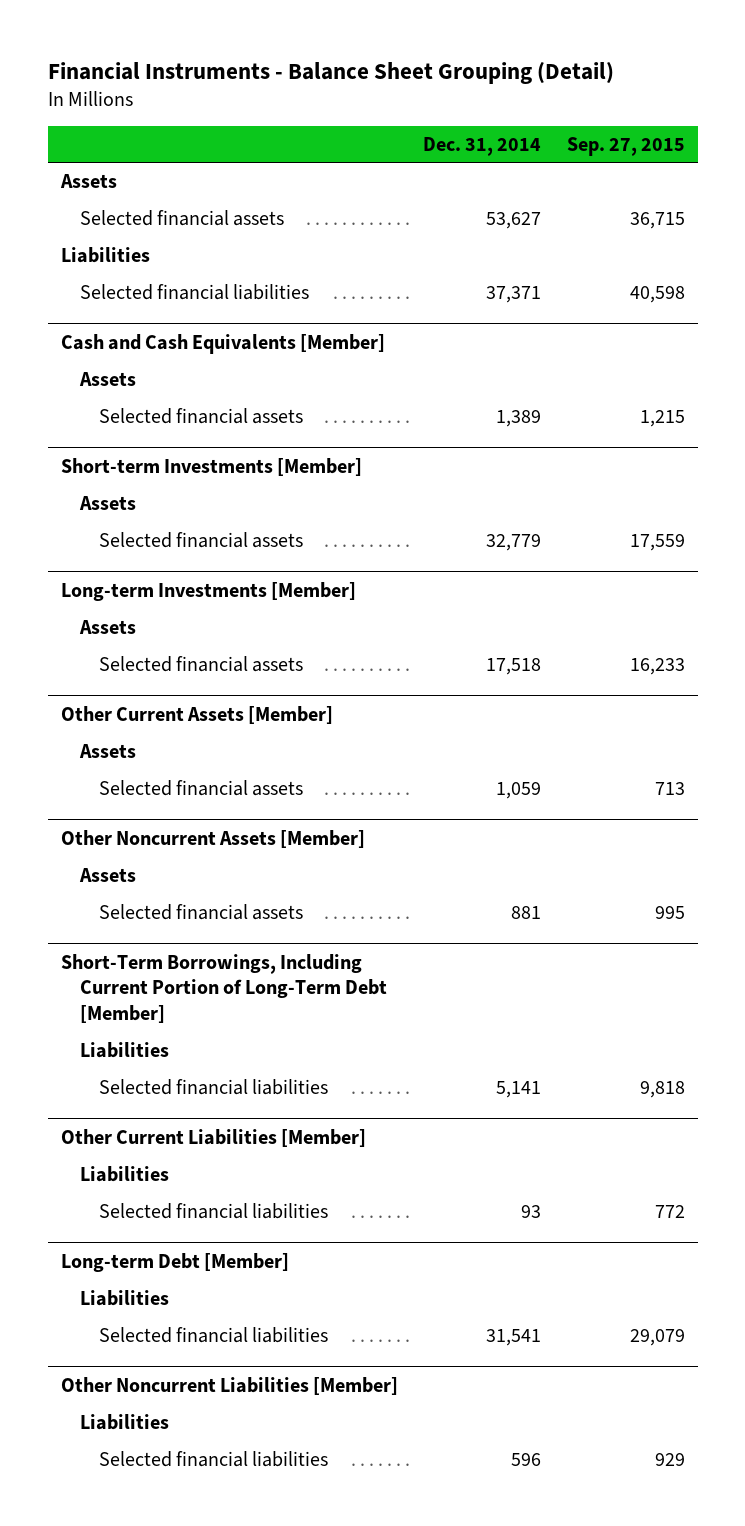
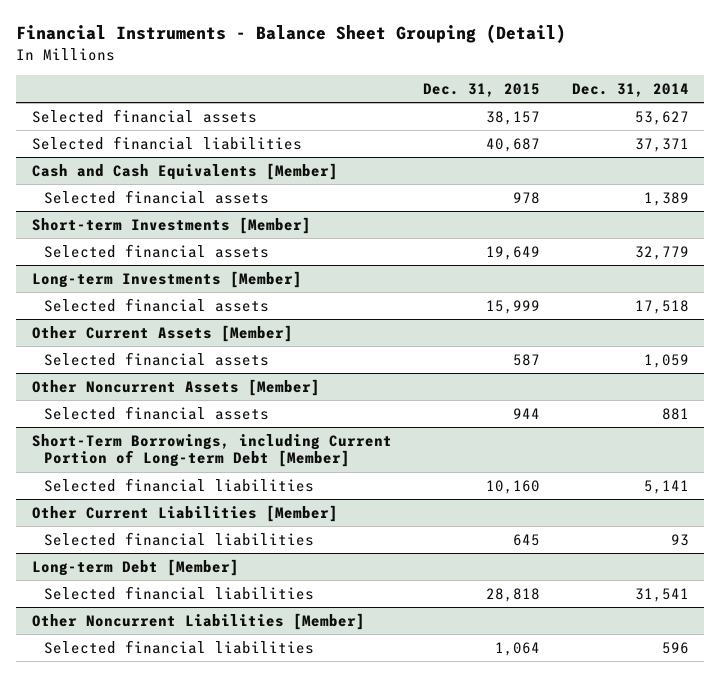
- | Dec. 31, 2014 | Sep. 27, 2015
+ | Dec. 31, 2015 | Dec. 31, 2014
- Assets
- Liabilities
@ Cash and Cash Equivalents [Member]
- Assets
@ Short-term Investments [Member]
- Assets
@ Long-term Investments [Member]
- Assets
@ Other Current Assets [Member]
- Assets
@ Other Noncurrent Assets [Member]
- Assets
- Short-Term Borrowings, Including Current Portion of Long-Term Debt [Member]
- Liabilities
+ Short-Term Borrowings, including Current Portion of Long-term Debt [Member]
@ Other Current Liabilities [Member]
- Liabilities
@ Long-term Debt [Member]
- Liabilities
@ Other Noncurrent Liabilities [Member]
- Liabilities

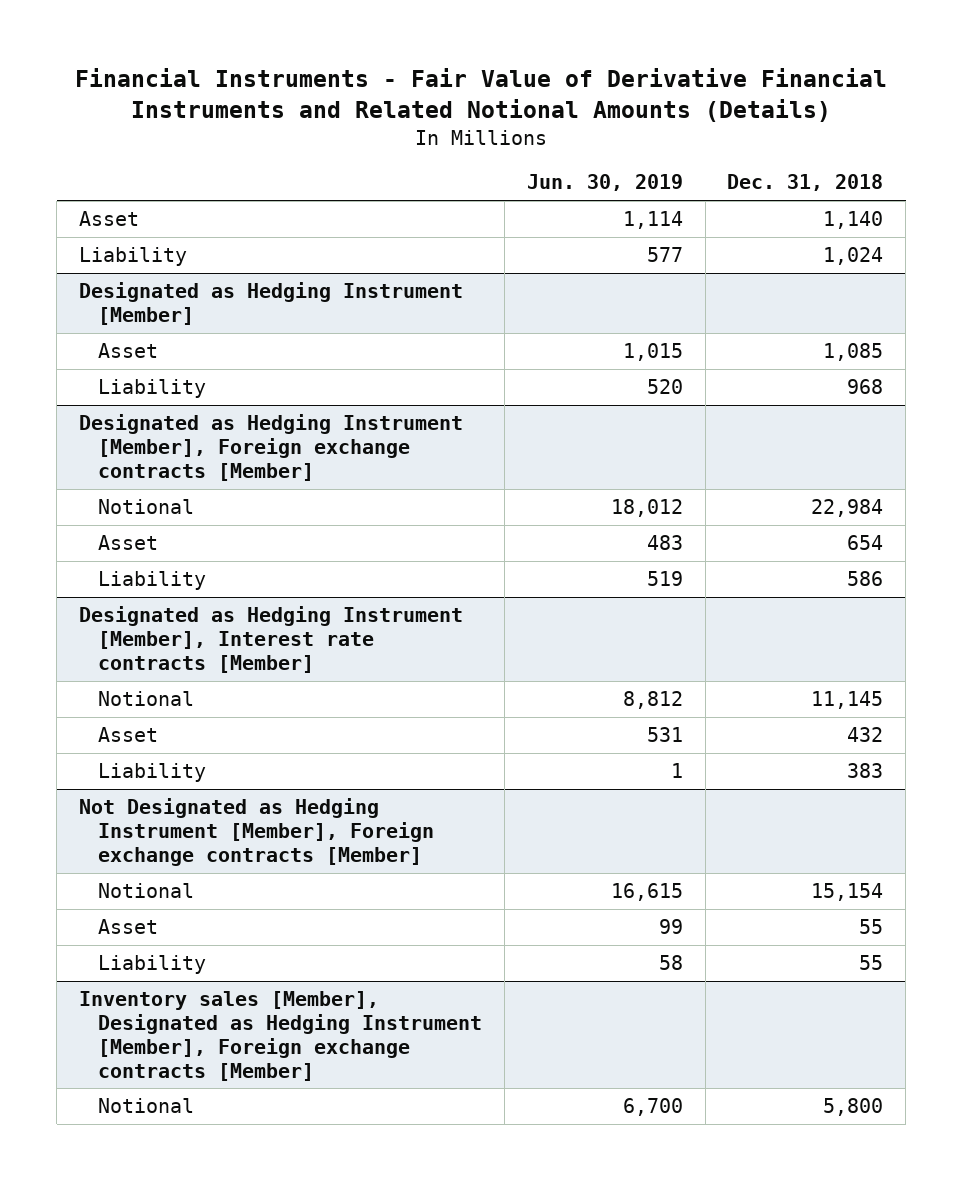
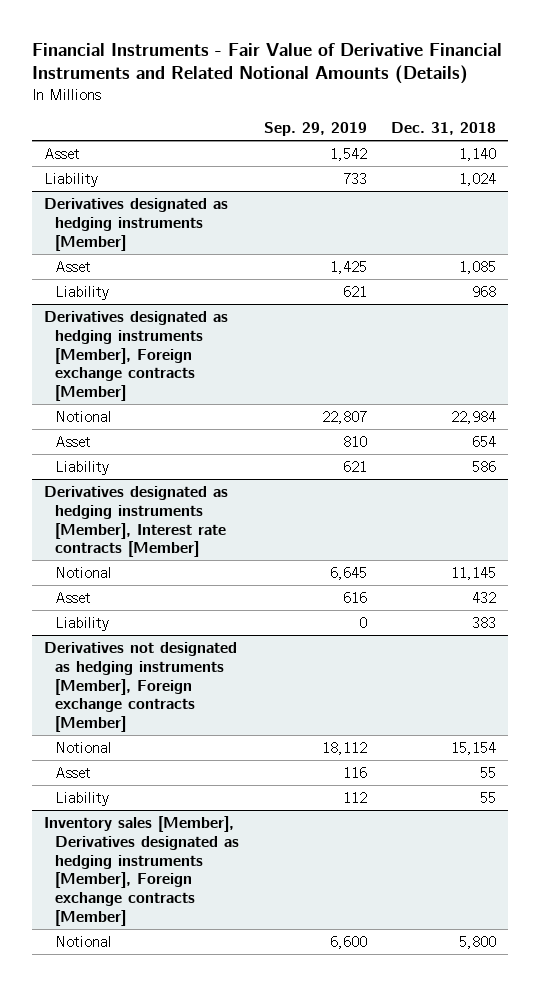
- | Jun. 30, 2019 | Dec. 31, 2018
+ | Sep. 29, 2019 | Dec. 31, 2018
- Designated as Hedging Instrument [Member]
+ Derivatives designated as hedging instruments [Member]
- Designated as Hedging Instrument [Member], Foreign exchange contracts [Member]
+ Derivatives designated as hedging instruments [Member], Foreign exchange contracts [Member]
- Designated as Hedging Instrument [Member], Interest rate contracts [Member]
+ Derivatives designated as hedging instruments [Member], Interest rate contracts [Member]
- Not Designated as Hedging Instrument [Member], Foreign exchange contracts [Member]
+ Derivatives not designated as hedging instruments [Member], Foreign exchange contracts [Member]
- Inventory sales [Member], Designated as Hedging Instrument [Member], Foreign exchange contracts [Member]
+ Inventory sales [Member], Derivatives designated as hedging instruments [Member], Foreign exchange contracts [Member]

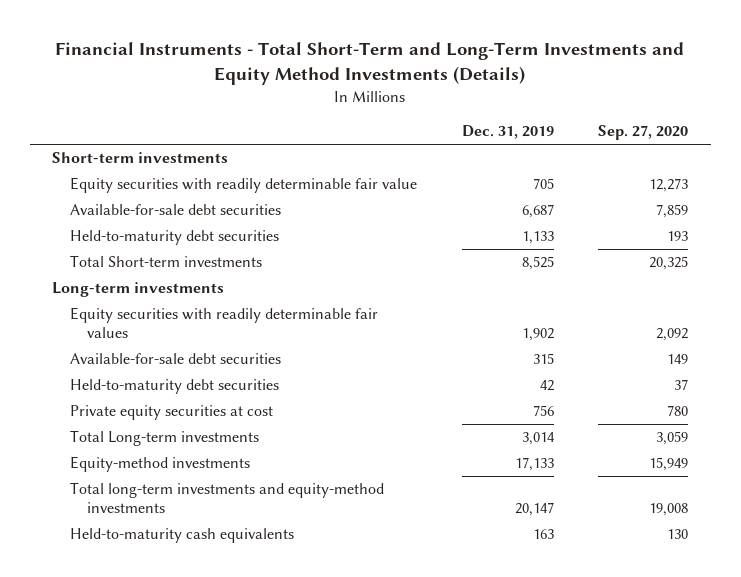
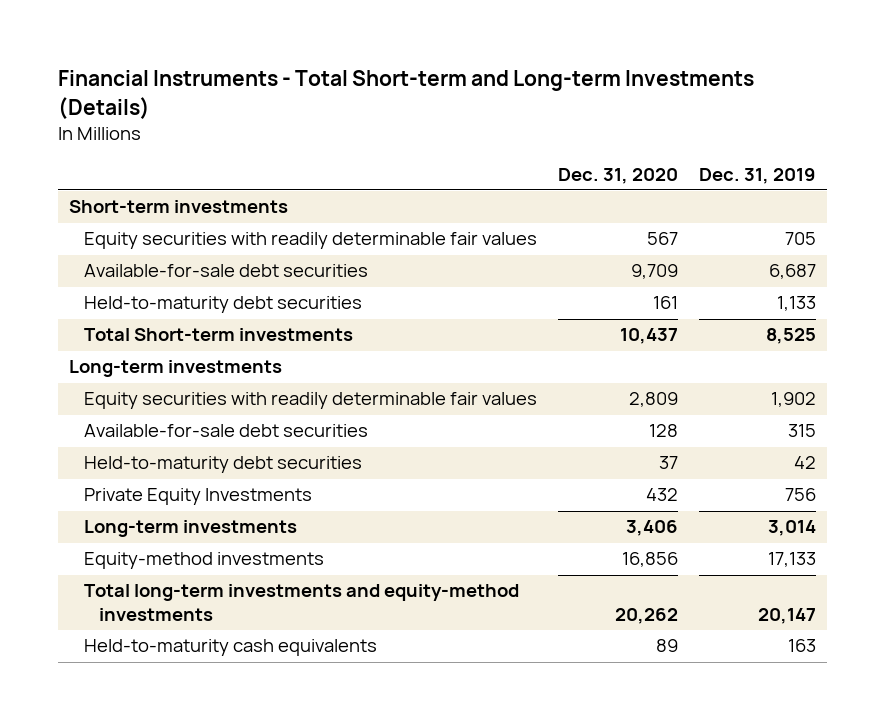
- Financial Instruments - Total Short-Term and Long-Term Investments and Equity Method Investments (Details)
+ Financial Instruments - Total Short-term and Long-term Investments (Details)
- | Dec. 31, 2019 | Sep. 27, 2020
+ | Dec. 31, 2020 | Dec. 31, 2019
- Equity securities with readily determinable fair value | 705 | 12,273
+ Equity securities with readily determinable fair values | 567 | 705
- Private equity securities at cost | 756 | 780
- Total Long-term investments | 3,014 | 3,059
+ Private Equity Investments | 432 | 756
+ Long-term investments | 3,406 | 3,014

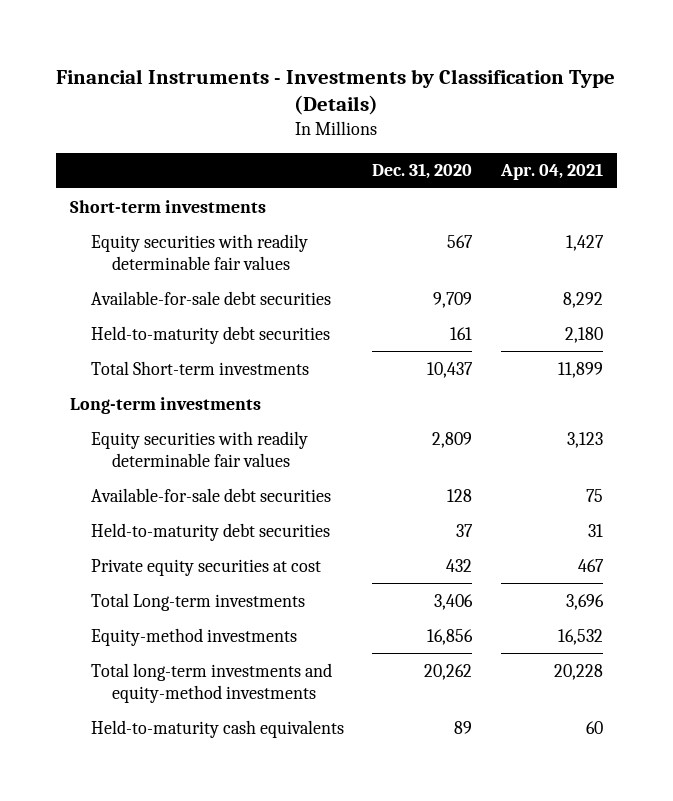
- Financial Instruments - Total Short-term and Long-term Investments (Details)
+ Financial Instruments - Investments by Classification Type (Details)
- | Dec. 31, 2020 | Dec. 31, 2019
+ | Dec. 31, 2020 | Apr. 04, 2021
- Private Equity Investments | 432 | 756
- Long-term investments | 3,406 | 3,014
+ Private equity securities at cost | 432 | 467
+ Total Long-term investments | 3,406 | 3,696

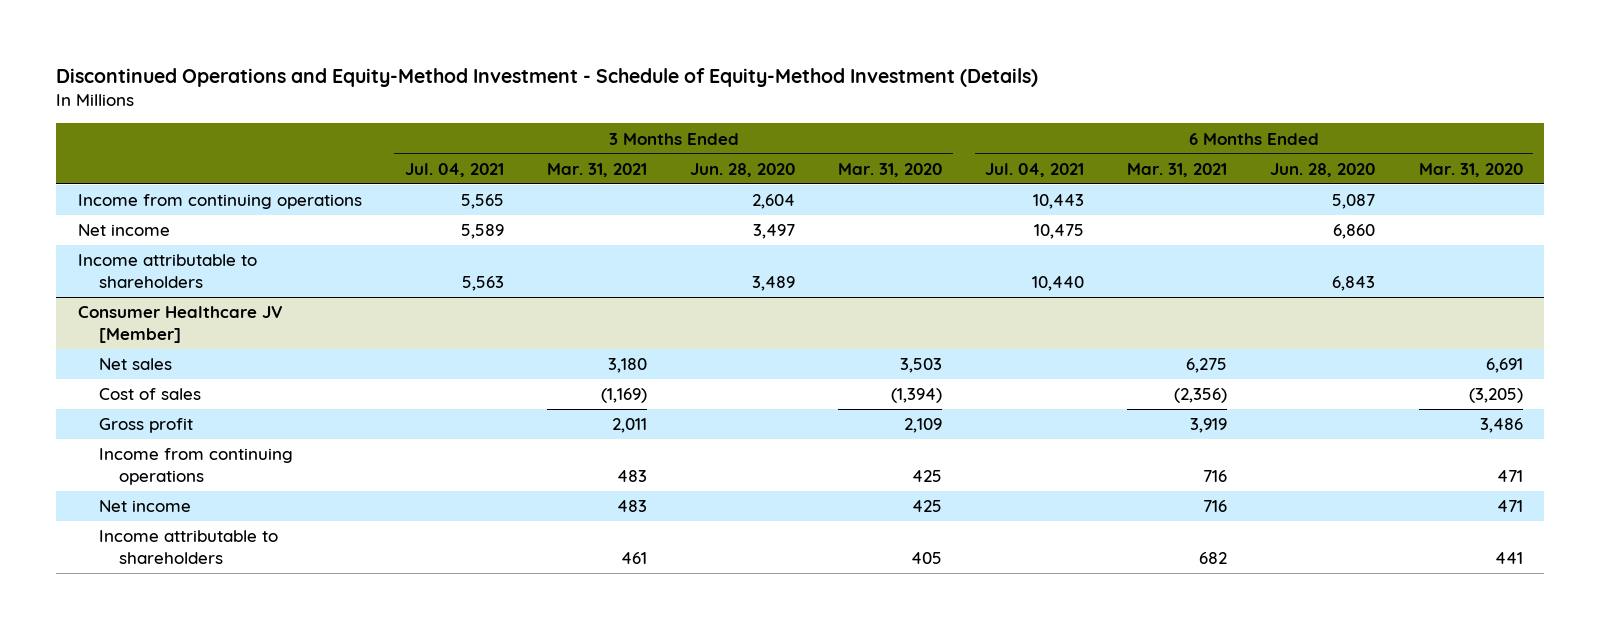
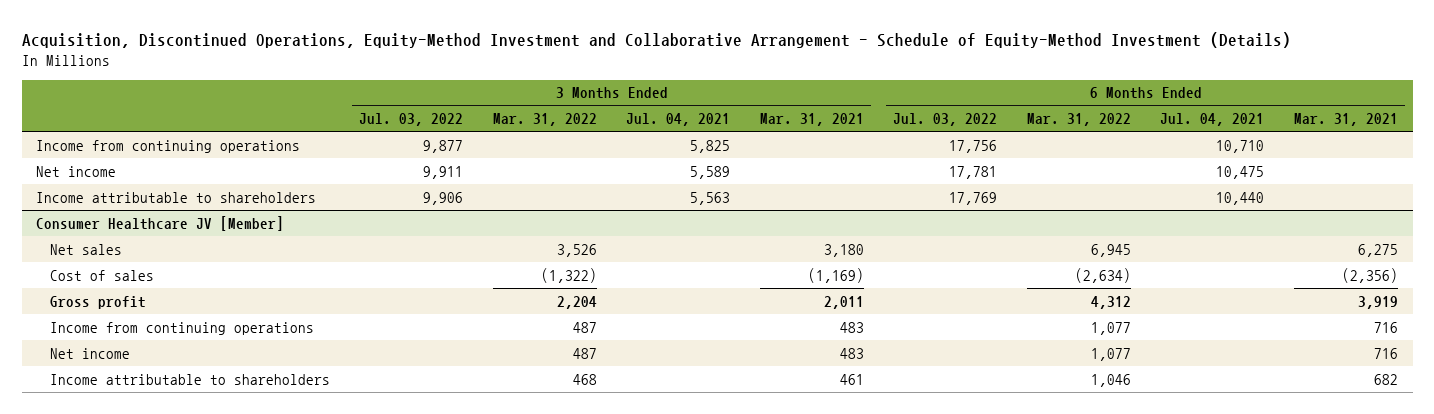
- Discontinued Operations and Equity-Method Investment - Schedule of Equity-Method Investment (Details)
+ Acquisition, Discontinued Operations, Equity-Method Investment and Collaborative Arrangement - Schedule of Equity-Method Investment (Details)
- | 3 Months Ended Jul. 04, 2021 | 3 Months Ended Mar. 31, 2021 | 3 Months Ended Jun. 28, 2020 | 3 Months Ended Mar. 31, 2020 | 6 Months Ended Jul. 04, 2021 | 6 Months Ended Mar. 31, 2021 | 6 Months Ended Jun. 28, 2020 | 6 Months Ended Mar. 31, 2020
+ | 3 Months Ended Jul. 03, 2022 | 3 Months Ended Mar. 31, 2022 | 3 Months Ended Jul. 04, 2021 | 3 Months Ended Mar. 31, 2021 | 6 Months Ended Jul. 03, 2022 | 6 Months Ended Mar. 31, 2022 | 6 Months Ended Jul. 04, 2021 | 6 Months Ended Mar. 31, 2021
- Income from continuing operations | 5,565 | | 2,604 | | 10,443 | | 5,087 |
+ Income from continuing operations | 9,877 | | 5,825 | | 17,756 | | 10,710 |

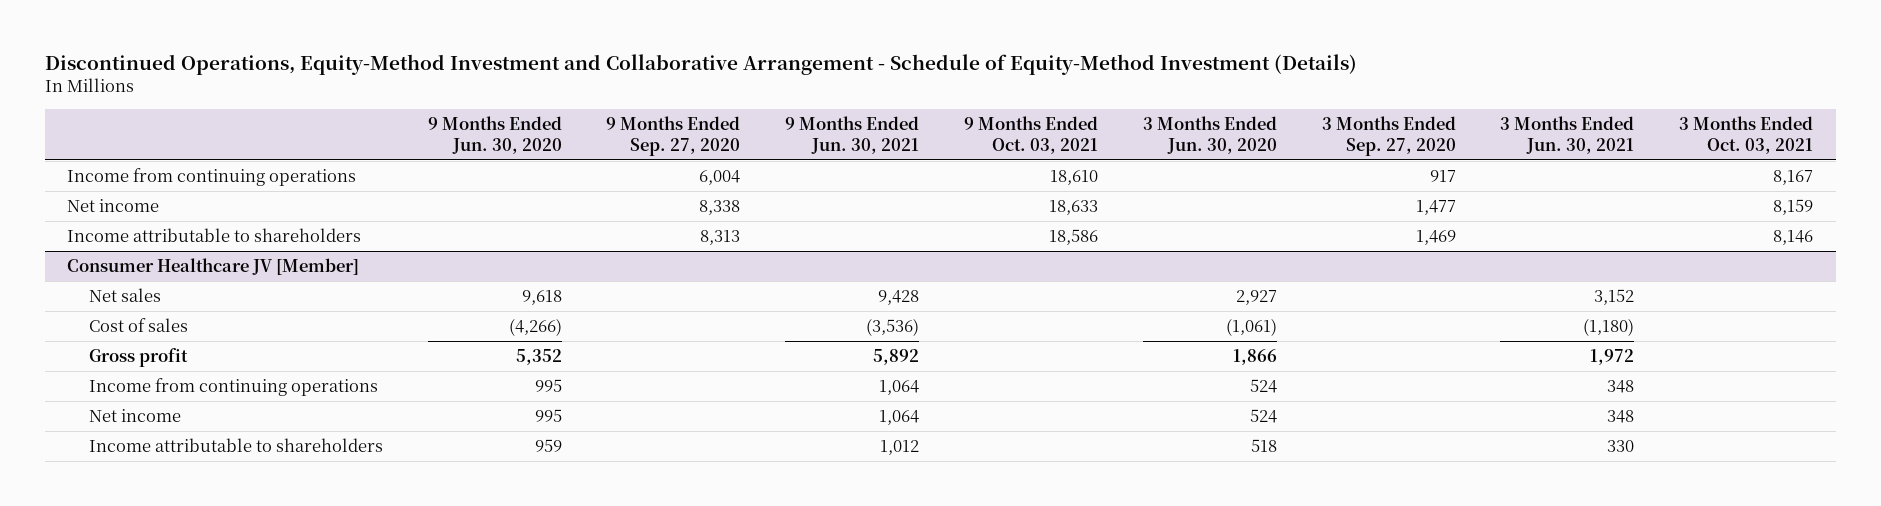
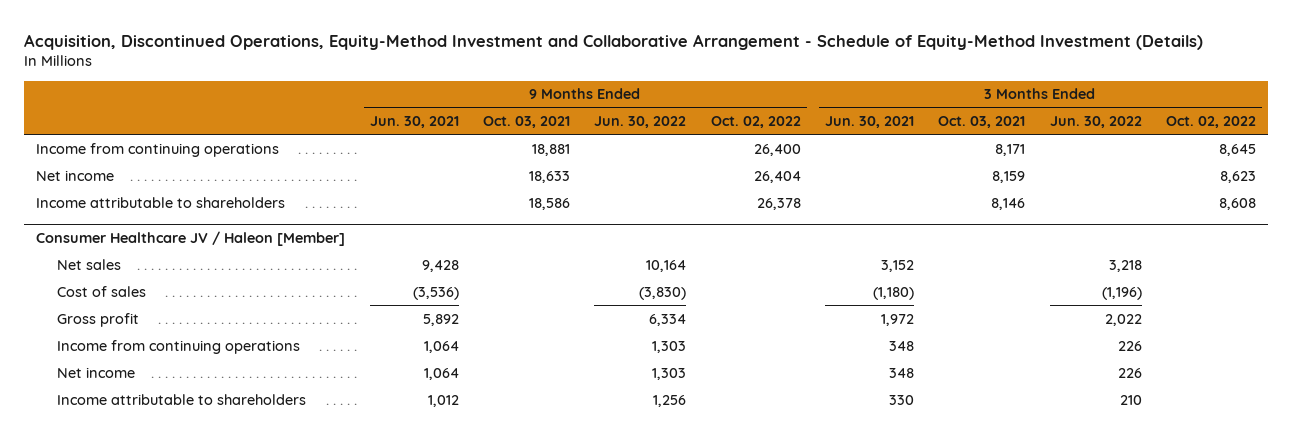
- Discontinued Operations, Equity-Method Investment and Collaborative Arrangement - Schedule of Equity-Method Investment (Details)
+ Acquisition, Discontinued Operations, Equity-Method Investment and Collaborative Arrangement - Schedule of Equity-Method Investment (Details)
- | 9 Months Ended Jun. 30, 2020 | 9 Months Ended Sep. 27, 2020 | 9 Months Ended Jun. 30, 2021 | 9 Months Ended Oct. 03, 2021 | 3 Months Ended Jun. 30, 2020 | 3 Months Ended Sep. 27, 2020 | 3 Months Ended Jun. 30, 2021 | 3 Months Ended Oct. 03, 2021
+ | 9 Months Ended Jun. 30, 2021 | 9 Months Ended Oct. 03, 2021 | 9 Months Ended Jun. 30, 2022 | 9 Months Ended Oct. 02, 2022 | 3 Months Ended Jun. 30, 2021 | 3 Months Ended Oct. 03, 2021 | 3 Months Ended Jun. 30, 2022 | 3 Months Ended Oct. 02, 2022
- Income from continuing operations | | 6,004 | | 18,610 | | 917 | | 8,167
+ Income from continuing operations | | 18,881 | | 26,400 | | 8,171 | | 8,645
- Consumer Healthcare JV [Member]
+ Consumer Healthcare JV / Haleon [Member]

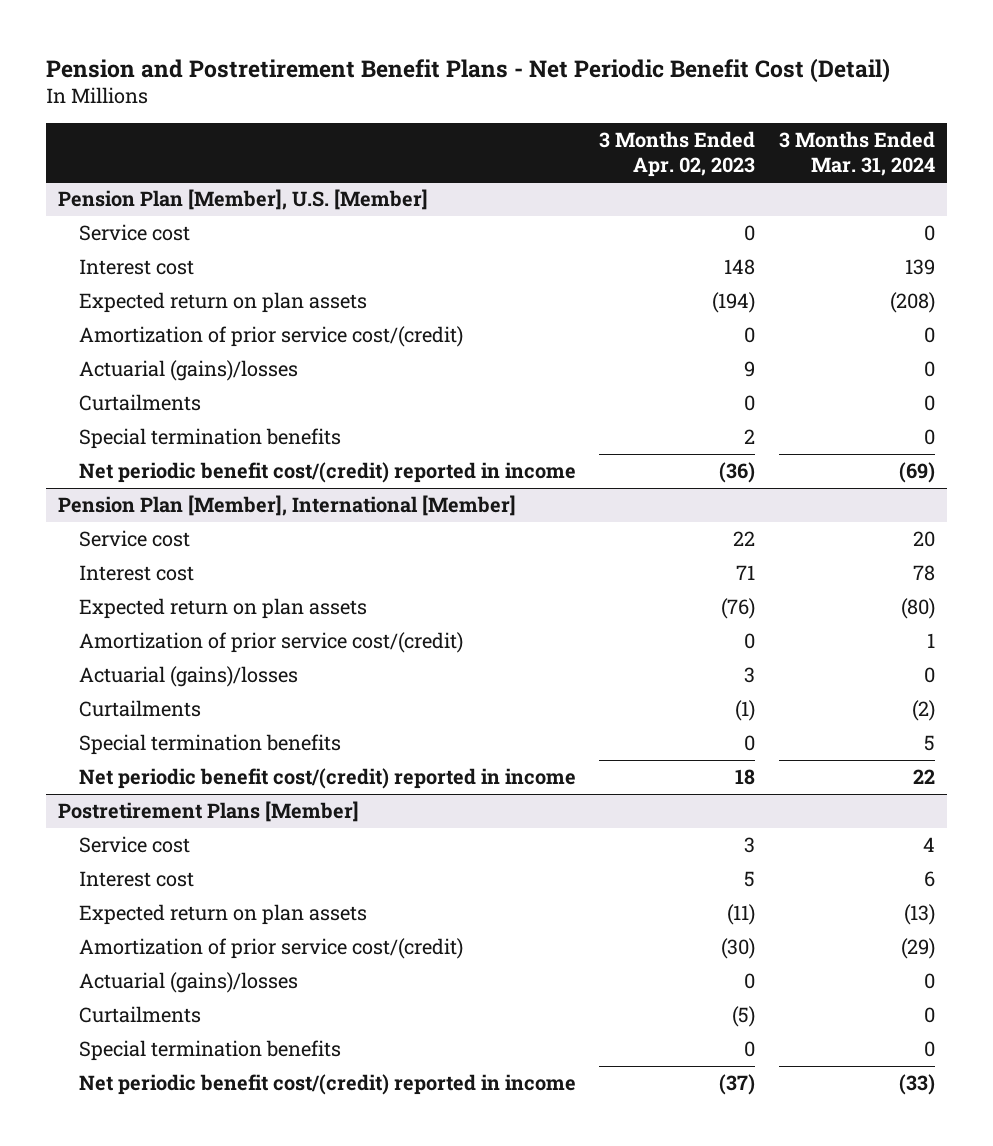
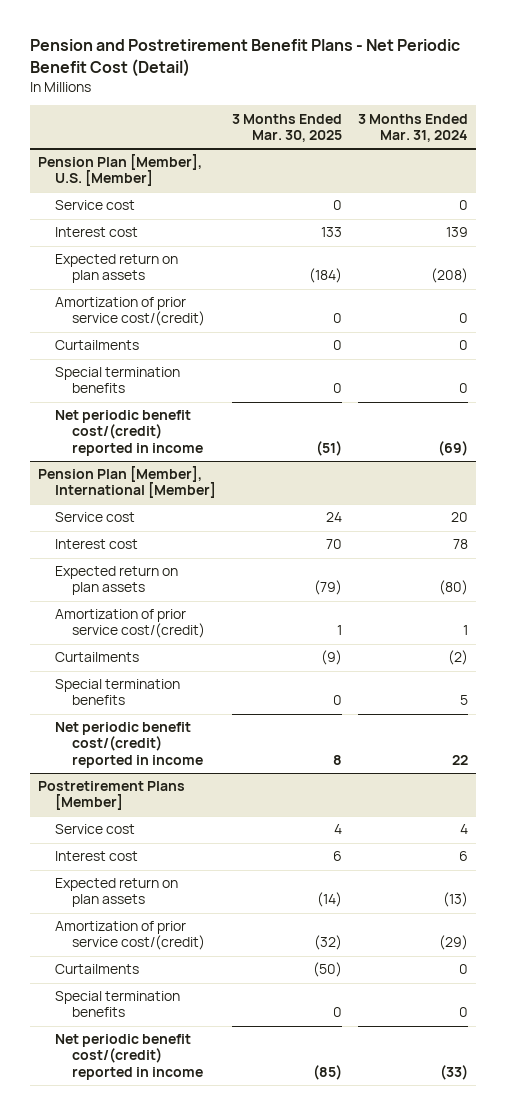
- | 3 Months Ended Apr. 02, 2023 | 3 Months Ended Mar. 31, 2024
+ | 3 Months Ended Mar. 30, 2025 | 3 Months Ended Mar. 31, 2024
@ Pension Plan [Member], U.S. [Member]
- Actuarial (gains)/losses | 9 | 0
@ Pension Plan [Member], International [Member]
- Actuarial (gains)/losses | 3 | 0
@ Postretirement Plans [Member]
- Actuarial (gains)/losses | 0 | 0

